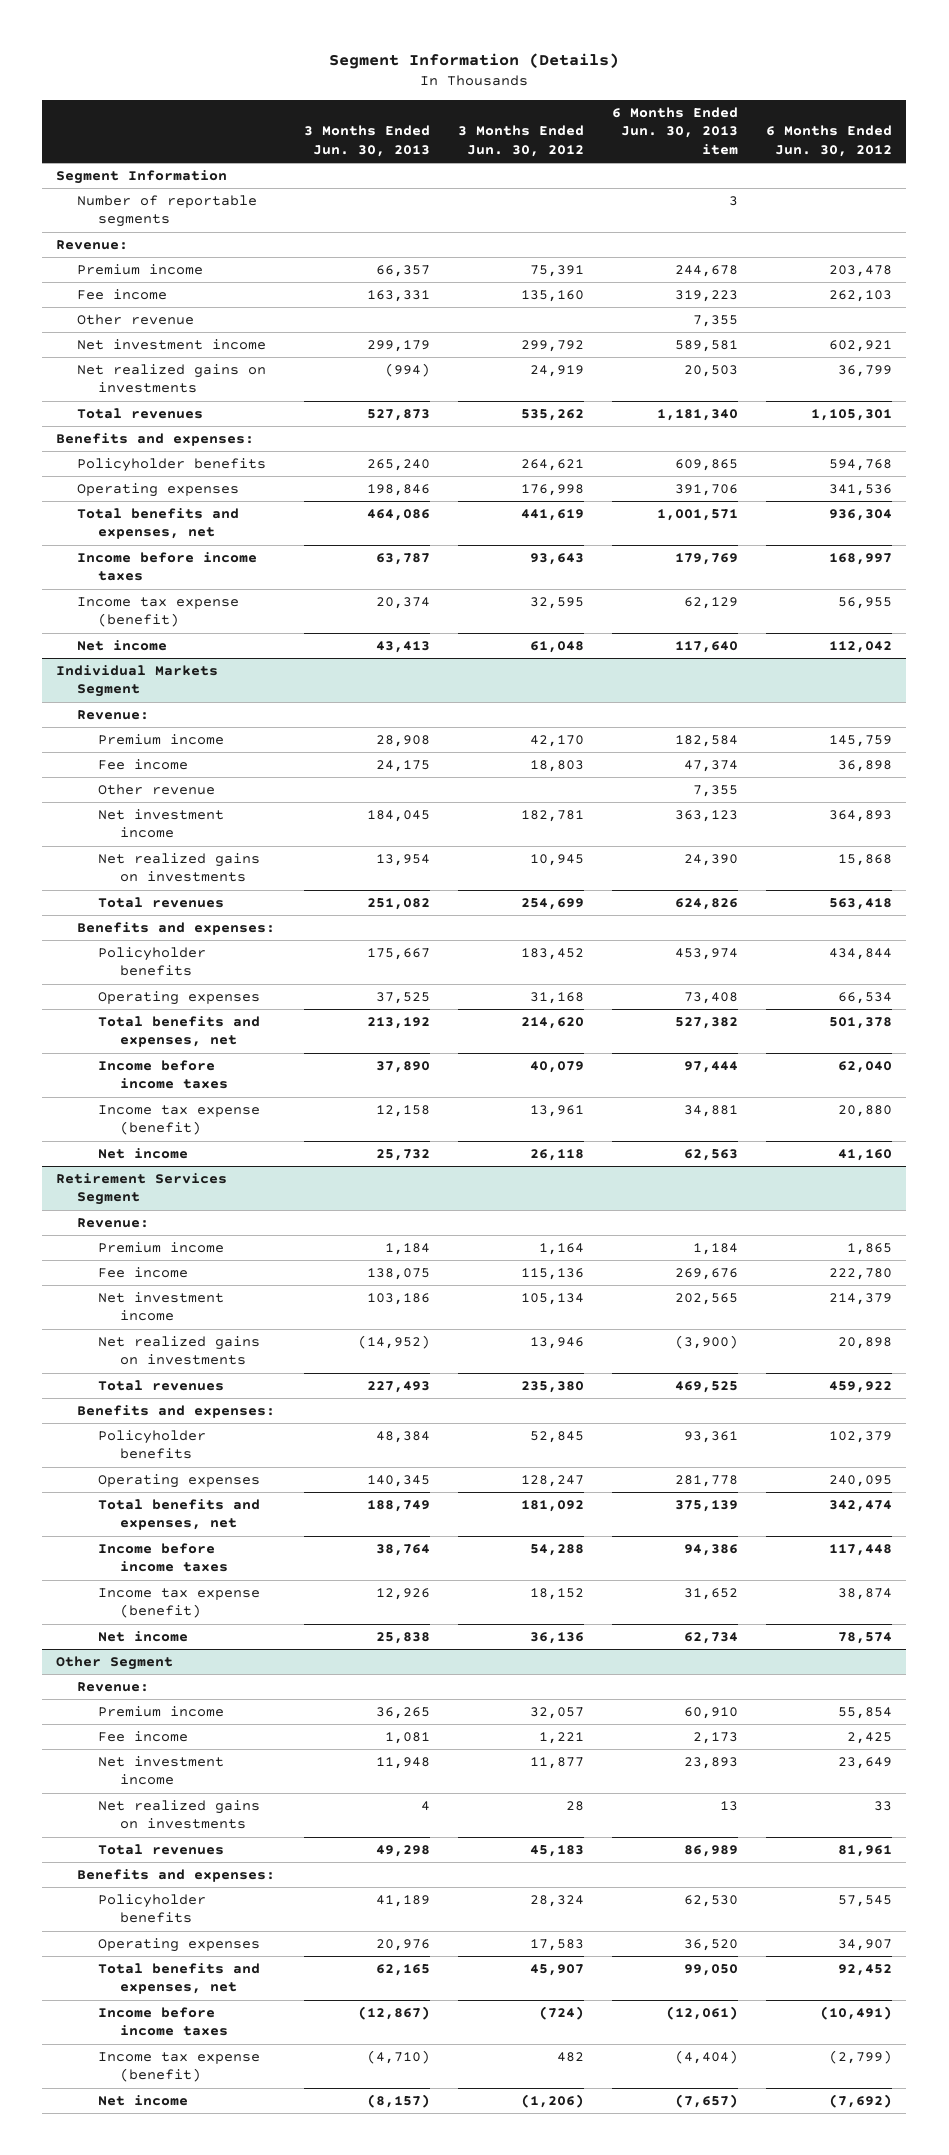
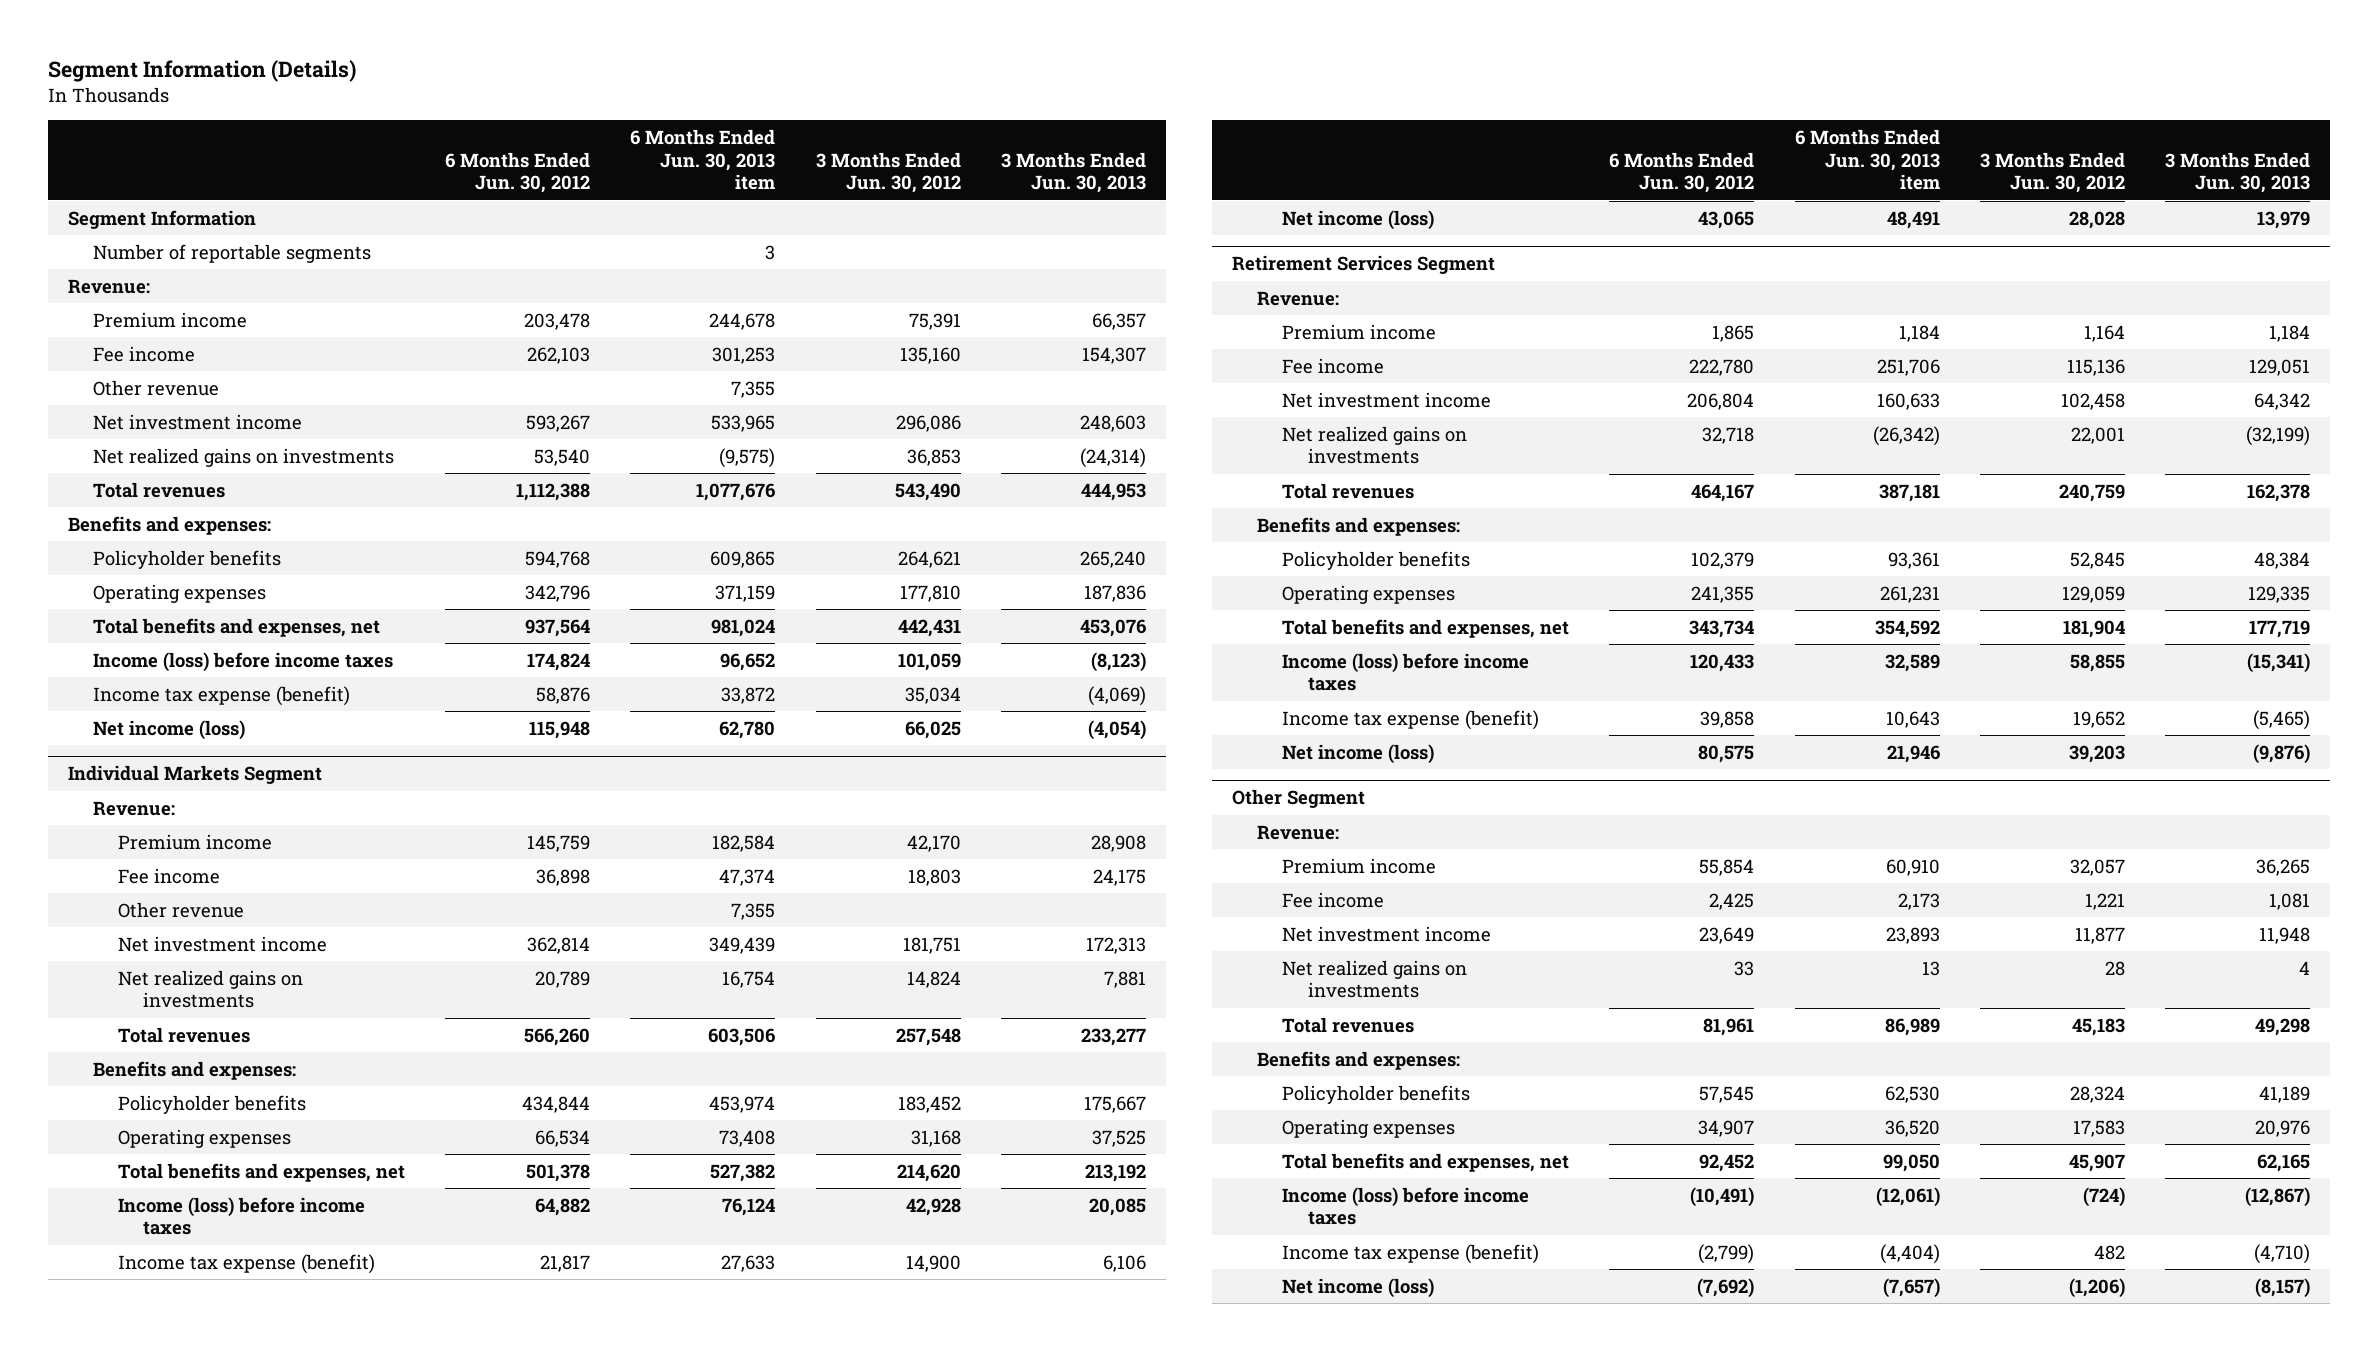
- | 3 Months Ended Jun. 30, 2013 | 3 Months Ended Jun. 30, 2012 | 6 Months Ended Jun. 30, 2013 item | 6 Months Ended Jun. 30, 2012
+ | 6 Months Ended Jun. 30, 2012 | 6 Months Ended Jun. 30, 2013 item | 3 Months Ended Jun. 30, 2012 | 3 Months Ended Jun. 30, 2013
- Fee income | 163,331 | 135,160 | 319,223 | 262,103
+ Fee income | 262,103 | 301,253 | 135,160 | 154,307
- Net investment income | 299,179 | 299,792 | 589,581 | 602,921
- Net realized gains on investments | (994) | 24,919 | 20,503 | 36,799
- Total revenues | 527,873 | 535,262 | 1,181,340 | 1,105,301
+ Net investment income | 593,267 | 533,965 | 296,086 | 248,603
+ Net realized gains on investments | 53,540 | (9,575) | 36,853 | (24,314)
+ Total revenues | 1,112,388 | 1,077,676 | 543,490 | 444,953
- Operating expenses | 198,846 | 176,998 | 391,706 | 341,536
- Total benefits and expenses, net | 464,086 | 441,619 | 1,001,571 | 936,304
- Income before income taxes | 63,787 | 93,643 | 179,769 | 168,997
- Income tax expense (benefit) | 20,374 | 32,595 | 62,129 | 56,955
- Net income | 43,413 | 61,048 | 117,640 | 112,042
+ Operating expenses | 342,796 | 371,159 | 177,810 | 187,836
+ Total benefits and expenses, net | 937,564 | 981,024 | 442,431 | 453,076
+ Income (loss) before income taxes | 174,824 | 96,652 | 101,059 | (8,123)
+ Income tax expense (benefit) | 58,876 | 33,872 | 35,034 | (4,069)
+ Net income (loss) | 115,948 | 62,780 | 66,025 | (4,054)
@ Individual Markets Segment
- Net investment income | 184,045 | 182,781 | 363,123 | 364,893
- Net realized gains on investments | 13,954 | 10,945 | 24,390 | 15,868
- Total revenues | 251,082 | 254,699 | 624,826 | 563,418
+ Net investment income | 362,814 | 349,439 | 181,751 | 172,313
+ Net realized gains on investments | 20,789 | 16,754 | 14,824 | 7,881
+ Total revenues | 566,260 | 603,506 | 257,548 | 233,277
- Income before income taxes | 37,890 | 40,079 | 97,444 | 62,040
- Income tax expense (benefit) | 12,158 | 13,961 | 34,881 | 20,880
- Net income | 25,732 | 26,118 | 62,563 | 41,160
+ Income (loss) before income taxes | 64,882 | 76,124 | 42,928 | 20,085
+ Income tax expense (benefit) | 21,817 | 27,633 | 14,900 | 6,106
+ Net income (loss) | 43,065 | 48,491 | 28,028 | 13,979
@ Retirement Services Segment
- Fee income | 138,075 | 115,136 | 269,676 | 222,780
- Net investment income | 103,186 | 105,134 | 202,565 | 214,379
- Net realized gains on investments | (14,952) | 13,946 | (3,900) | 20,898
- Total revenues | 227,493 | 235,380 | 469,525 | 459,922
+ Fee income | 222,780 | 251,706 | 115,136 | 129,051
+ Net investment income | 206,804 | 160,633 | 102,458 | 64,342
+ Net realized gains on investments | 32,718 | (26,342) | 22,001 | (32,199)
+ Total revenues | 464,167 | 387,181 | 240,759 | 162,378
- Operating expenses | 140,345 | 128,247 | 281,778 | 240,095
- Total benefits and expenses, net | 188,749 | 181,092 | 375,139 | 342,474
- Income before income taxes | 38,764 | 54,288 | 94,386 | 117,448
- Income tax expense (benefit) | 12,926 | 18,152 | 31,652 | 38,874
- Net income | 25,838 | 36,136 | 62,734 | 78,574
+ Operating expenses | 241,355 | 261,231 | 129,059 | 129,335
+ Total benefits and expenses, net | 343,734 | 354,592 | 181,904 | 177,719
+ Income (loss) before income taxes | 120,433 | 32,589 | 58,855 | (15,341)
+ Income tax expense (benefit) | 39,858 | 10,643 | 19,652 | (5,465)
+ Net income (loss) | 80,575 | 21,946 | 39,203 | (9,876)
@ Other Segment
- Income before income taxes | (12,867) | (724) | (12,061) | (10,491)
+ Income (loss) before income taxes | (10,491) | (12,061) | (724) | (12,867)
- Net income | (8,157) | (1,206) | (7,657) | (7,692)
+ Net income (loss) | (7,692) | (7,657) | (1,206) | (8,157)

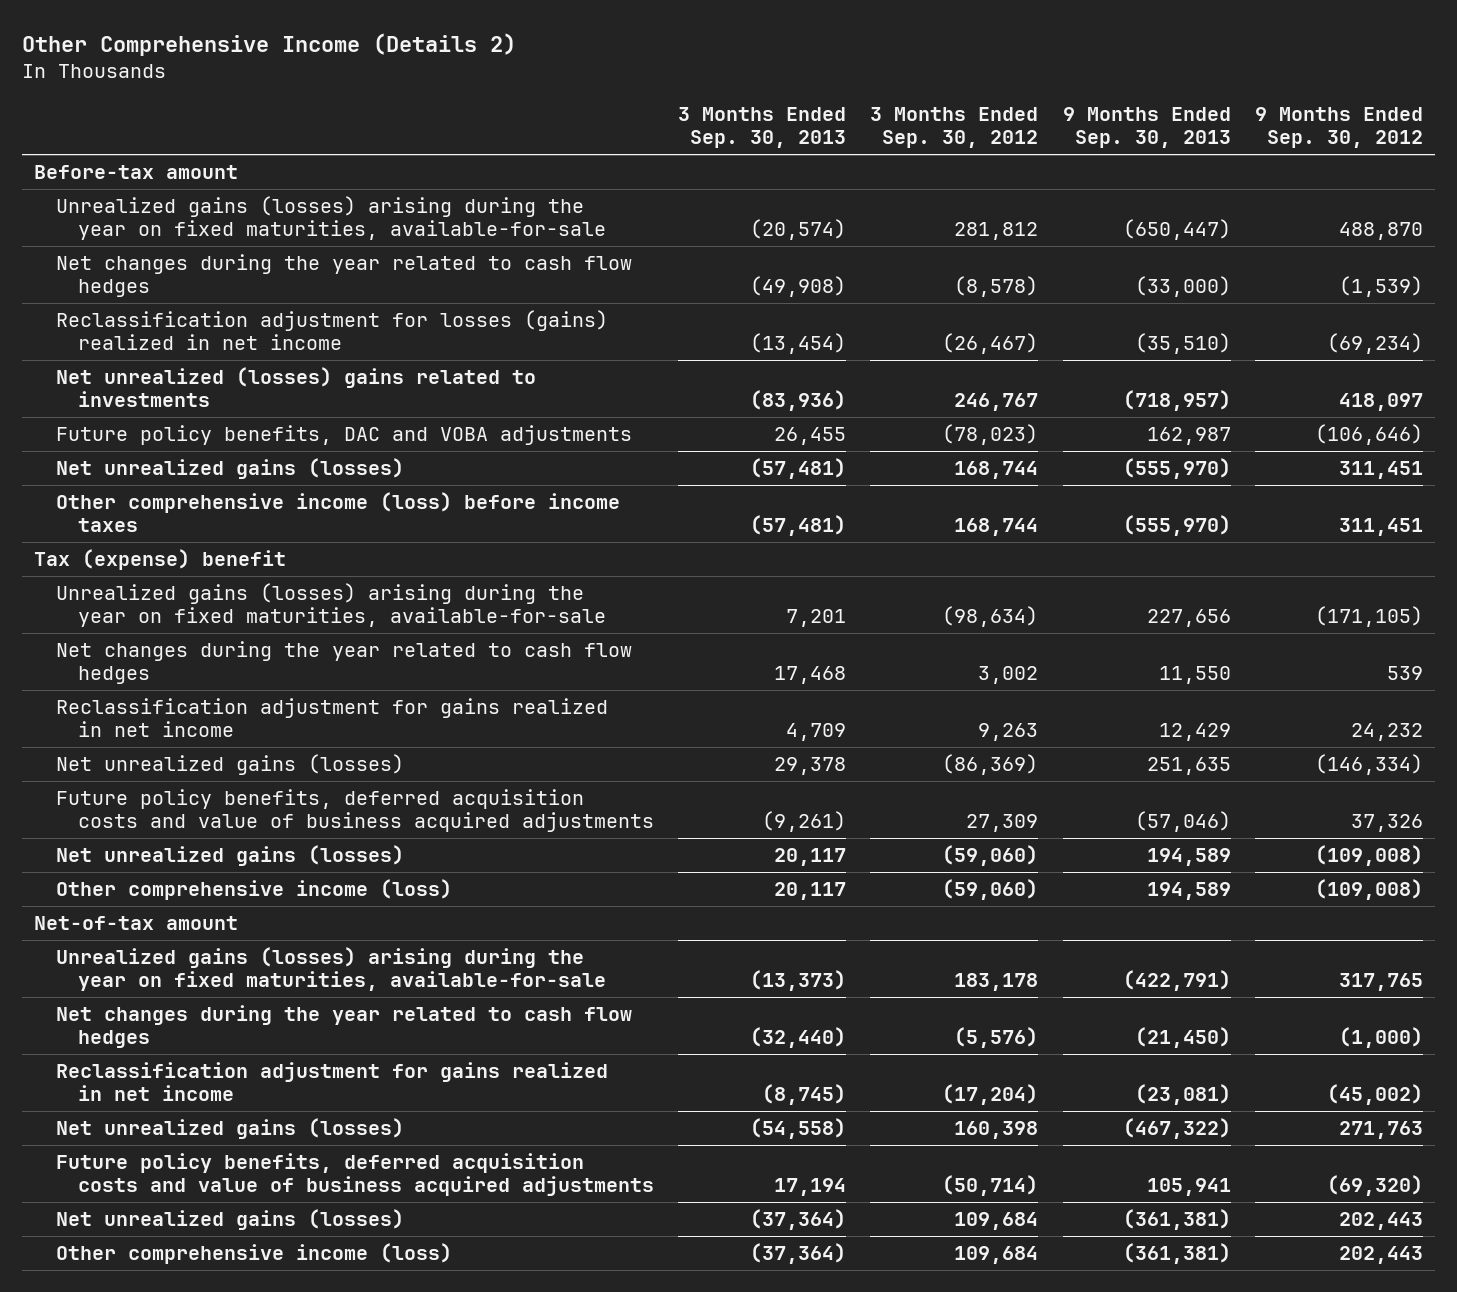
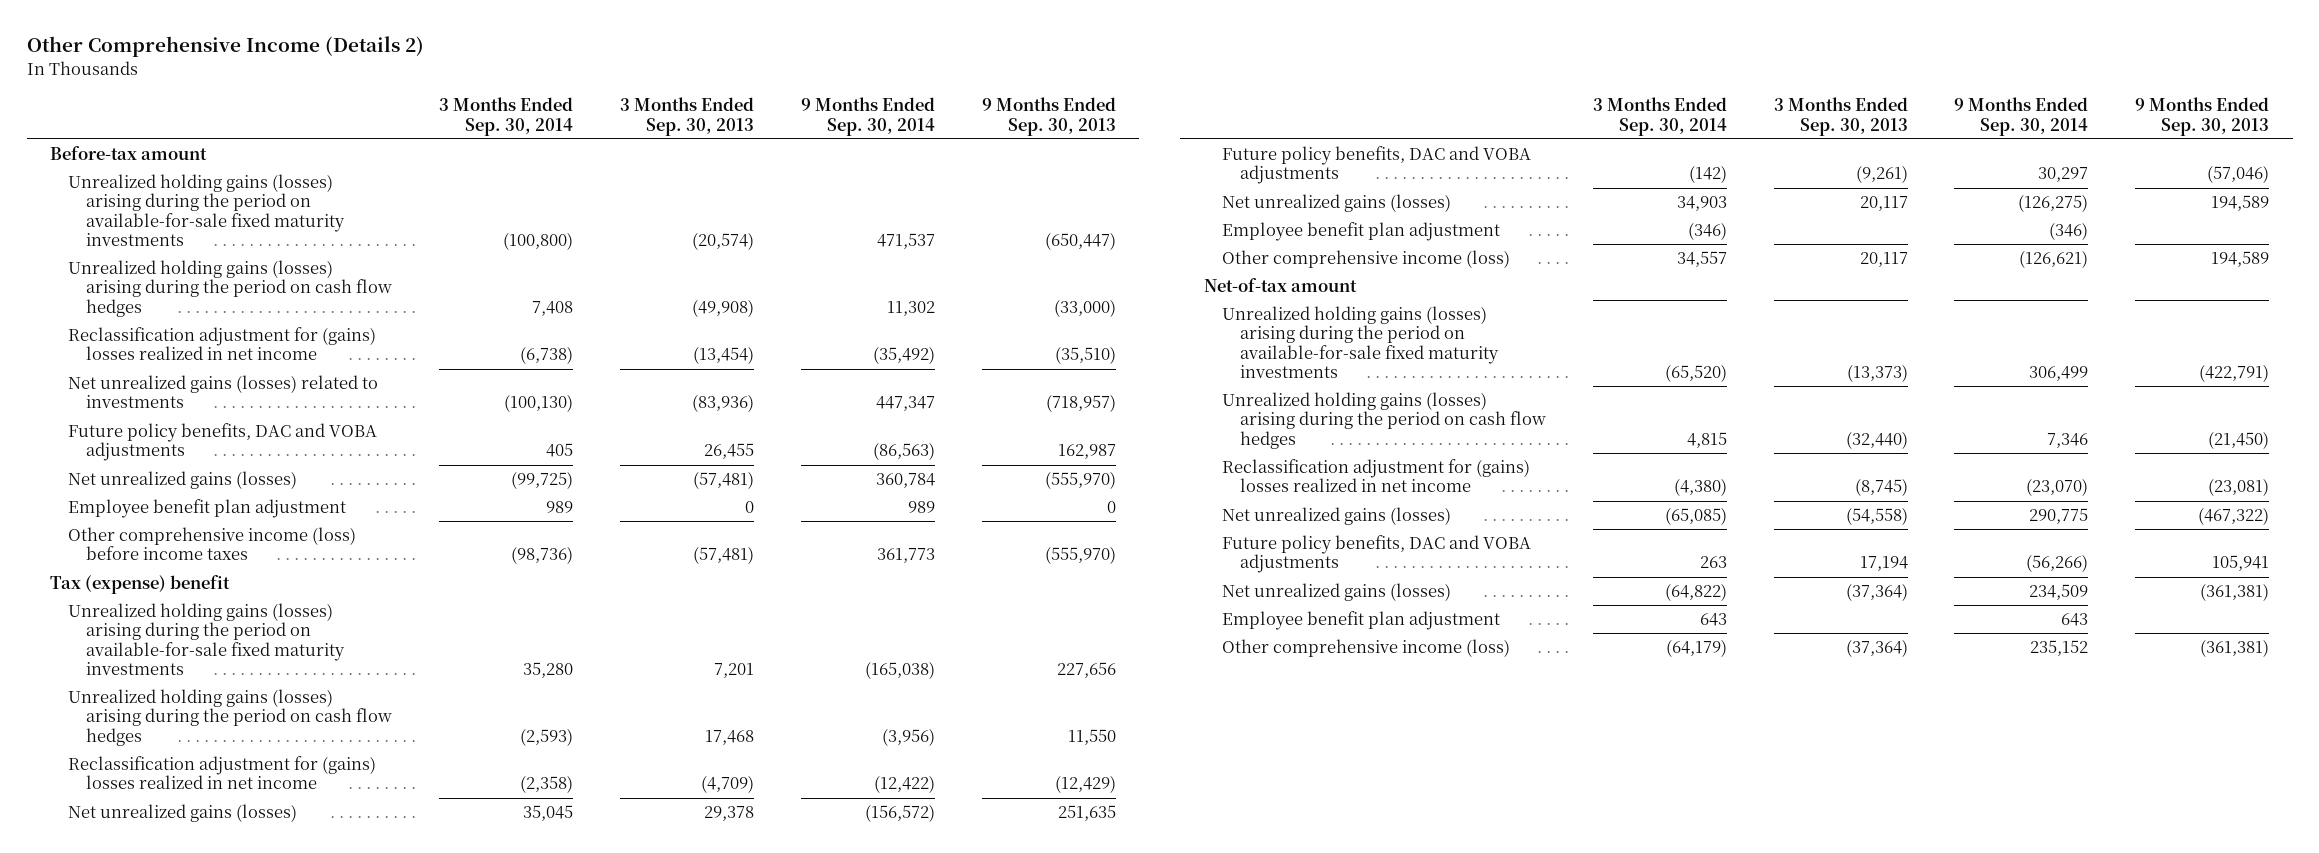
- | 3 Months Ended Sep. 30, 2013 | 3 Months Ended Sep. 30, 2012 | 9 Months Ended Sep. 30, 2013 | 9 Months Ended Sep. 30, 2012
+ | 3 Months Ended Sep. 30, 2014 | 3 Months Ended Sep. 30, 2013 | 9 Months Ended Sep. 30, 2014 | 9 Months Ended Sep. 30, 2013
- Unrealized gains (losses) arising during the year on fixed maturities, available-for-sale | (20,574) | 281,812 | (650,447) | 488,870
- Net changes during the year related to cash flow hedges | (49,908) | (8,578) | (33,000) | (1,539)
- Reclassification adjustment for losses (gains) realized in net income | (13,454) | (26,467) | (35,510) | (69,234)
- Net unrealized (losses) gains related to investments | (83,936) | 246,767 | (718,957) | 418,097
+ Unrealized holding gains (losses) arising during the period on available-for-sale fixed maturity investments | (100,800) | (20,574) | 471,537 | (650,447)
+ Unrealized holding gains (losses) arising during the period on cash flow hedges | 7,408 | (49,908) | 11,302 | (33,000)
+ Reclassification adjustment for (gains) losses realized in net income | (6,738) | (13,454) | (35,492) | (35,510)
+ Net unrealized gains (losses) related to investments | (100,130) | (83,936) | 447,347 | (718,957)
+ Employee benefit plan adjustment | 989 | 0 | 989 | 0
- Unrealized gains (losses) arising during the year on fixed maturities, available-for-sale | 7,201 | (98,634) | 227,656 | (171,105)
- Net changes during the year related to cash flow hedges | 17,468 | 3,002 | 11,550 | 539
- Reclassification adjustment for gains realized in net income | 4,709 | 9,263 | 12,429 | 24,232
+ Unrealized holding gains (losses) arising during the period on available-for-sale fixed maturity investments | 35,280 | 7,201 | (165,038) | 227,656
+ Unrealized holding gains (losses) arising during the period on cash flow hedges | (2,593) | 17,468 | (3,956) | 11,550
+ Reclassification adjustment for (gains) losses realized in net income | (2,358) | (4,709) | (12,422) | (12,429)
- Future policy benefits, deferred acquisition costs and value of business acquired adjustments | (9,261) | 27,309 | (57,046) | 37,326
+ Future policy benefits, DAC and VOBA adjustments | (142) | (9,261) | 30,297 | (57,046)
+ Employee benefit plan adjustment | (346) | | (346) |
- Unrealized gains (losses) arising during the year on fixed maturities, available-for-sale | (13,373) | 183,178 | (422,791) | 317,765
- Net changes during the year related to cash flow hedges | (32,440) | (5,576) | (21,450) | (1,000)
- Reclassification adjustment for gains realized in net income | (8,745) | (17,204) | (23,081) | (45,002)
+ Unrealized holding gains (losses) arising during the period on available-for-sale fixed maturity investments | (65,520) | (13,373) | 306,499 | (422,791)
+ Unrealized holding gains (losses) arising during the period on cash flow hedges | 4,815 | (32,440) | 7,346 | (21,450)
+ Reclassification adjustment for (gains) losses realized in net income | (4,380) | (8,745) | (23,070) | (23,081)
- Future policy benefits, deferred acquisition costs and value of business acquired adjustments | 17,194 | (50,714) | 105,941 | (69,320)
+ Future policy benefits, DAC and VOBA adjustments | 263 | 17,194 | (56,266) | 105,941
+ Employee benefit plan adjustment | 643 | | 643 |

